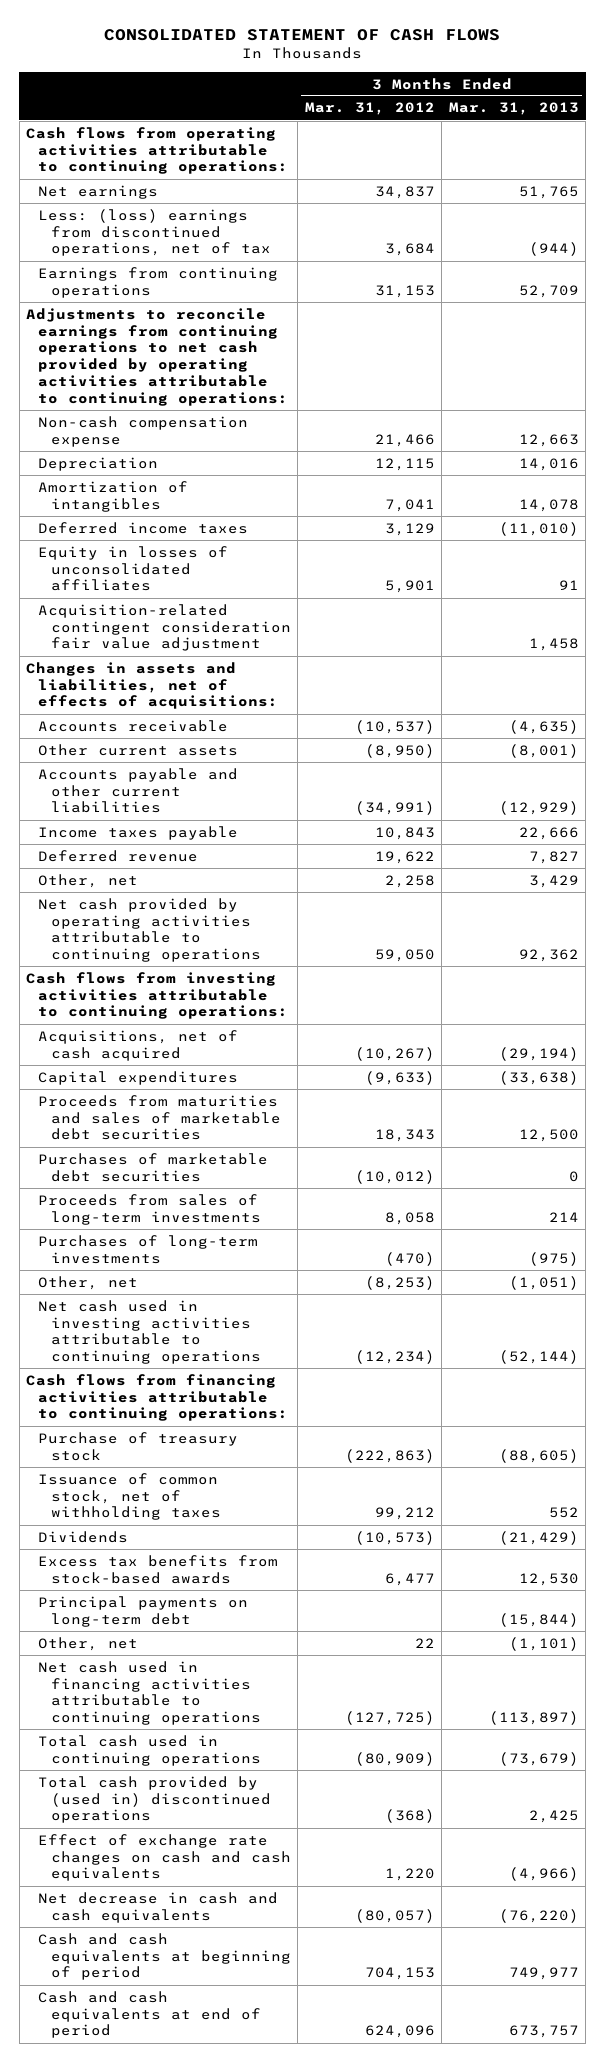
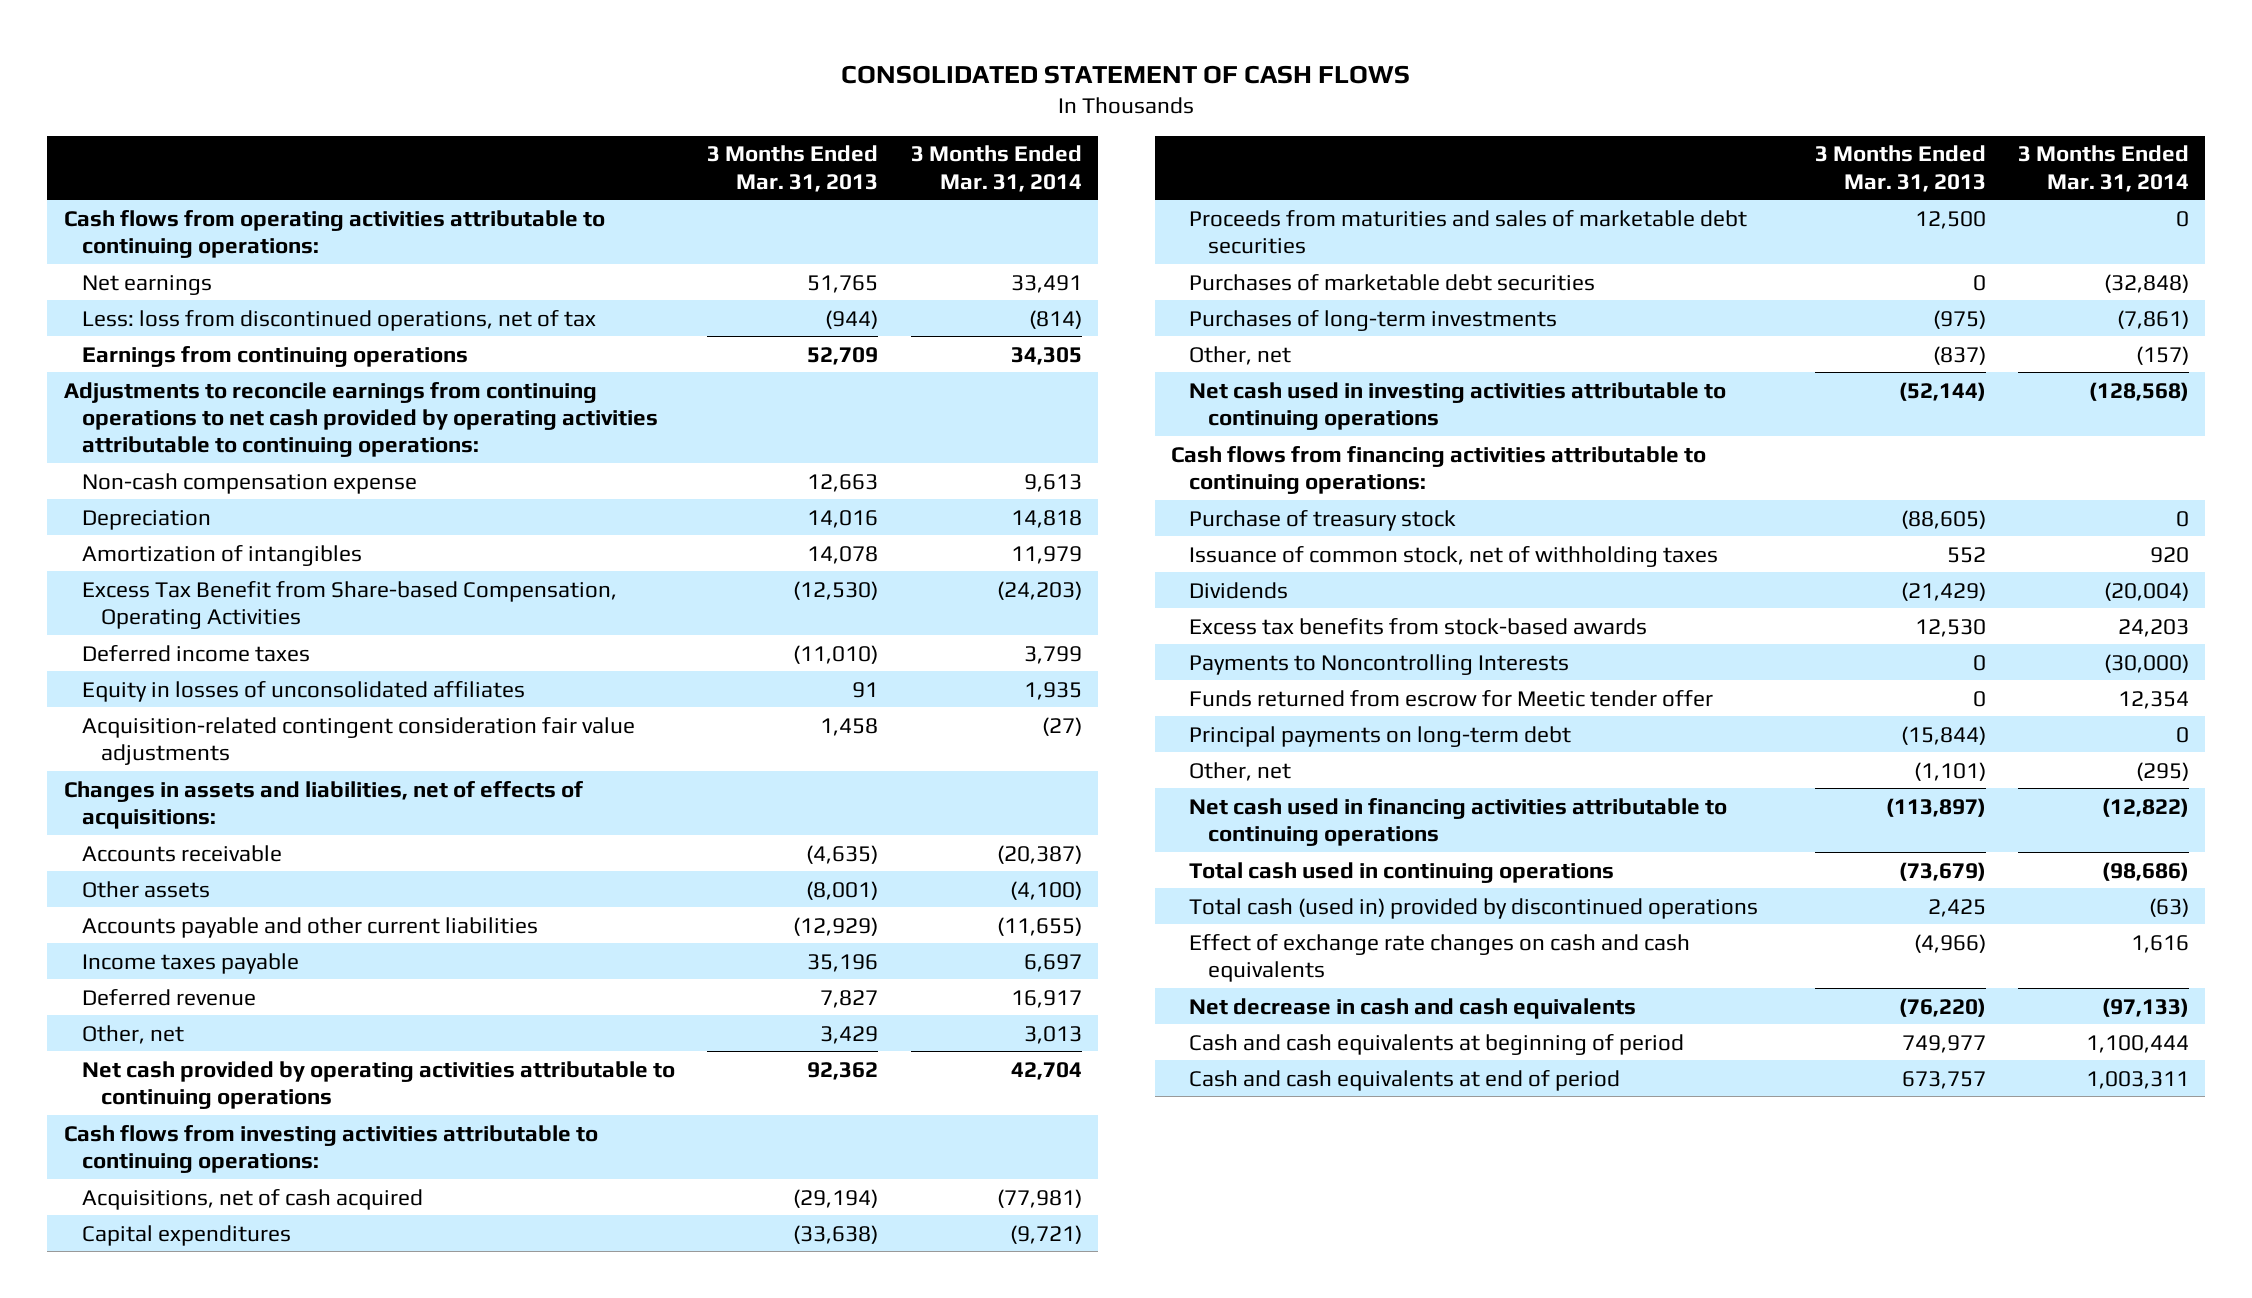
- | 3 Months Ended Mar. 31, 2012 | 3 Months Ended Mar. 31, 2013
+ | 3 Months Ended Mar. 31, 2013 | 3 Months Ended Mar. 31, 2014
- Less: (loss) earnings from discontinued operations, net of tax | 3,684 | (944)
+ Less: loss from discontinued operations, net of tax | (944) | (814)
+ Excess Tax Benefit from Share-based Compensation, Operating Activities | (12,530) | (24,203)
- Acquisition-related contingent consideration fair value adjustment | | 1,458
+ Acquisition-related contingent consideration fair value adjustments | 1,458 | (27)
- Other current assets | (8,950) | (8,001)
+ Other assets | (8,001) | (4,100)
- Income taxes payable | 10,843 | 22,666
+ Income taxes payable | 35,196 | 6,697
- Proceeds from sales of long-term investments | 8,058 | 214
- Other, net | (8,253) | (1,051)
+ Other, net | (837) | (157)
+ Payments to Noncontrolling Interests | 0 | (30,000)
+ Funds returned from escrow for Meetic tender offer | 0 | 12,354
- Total cash provided by (used in) discontinued operations | (368) | 2,425
+ Total cash (used in) provided by discontinued operations | 2,425 | (63)

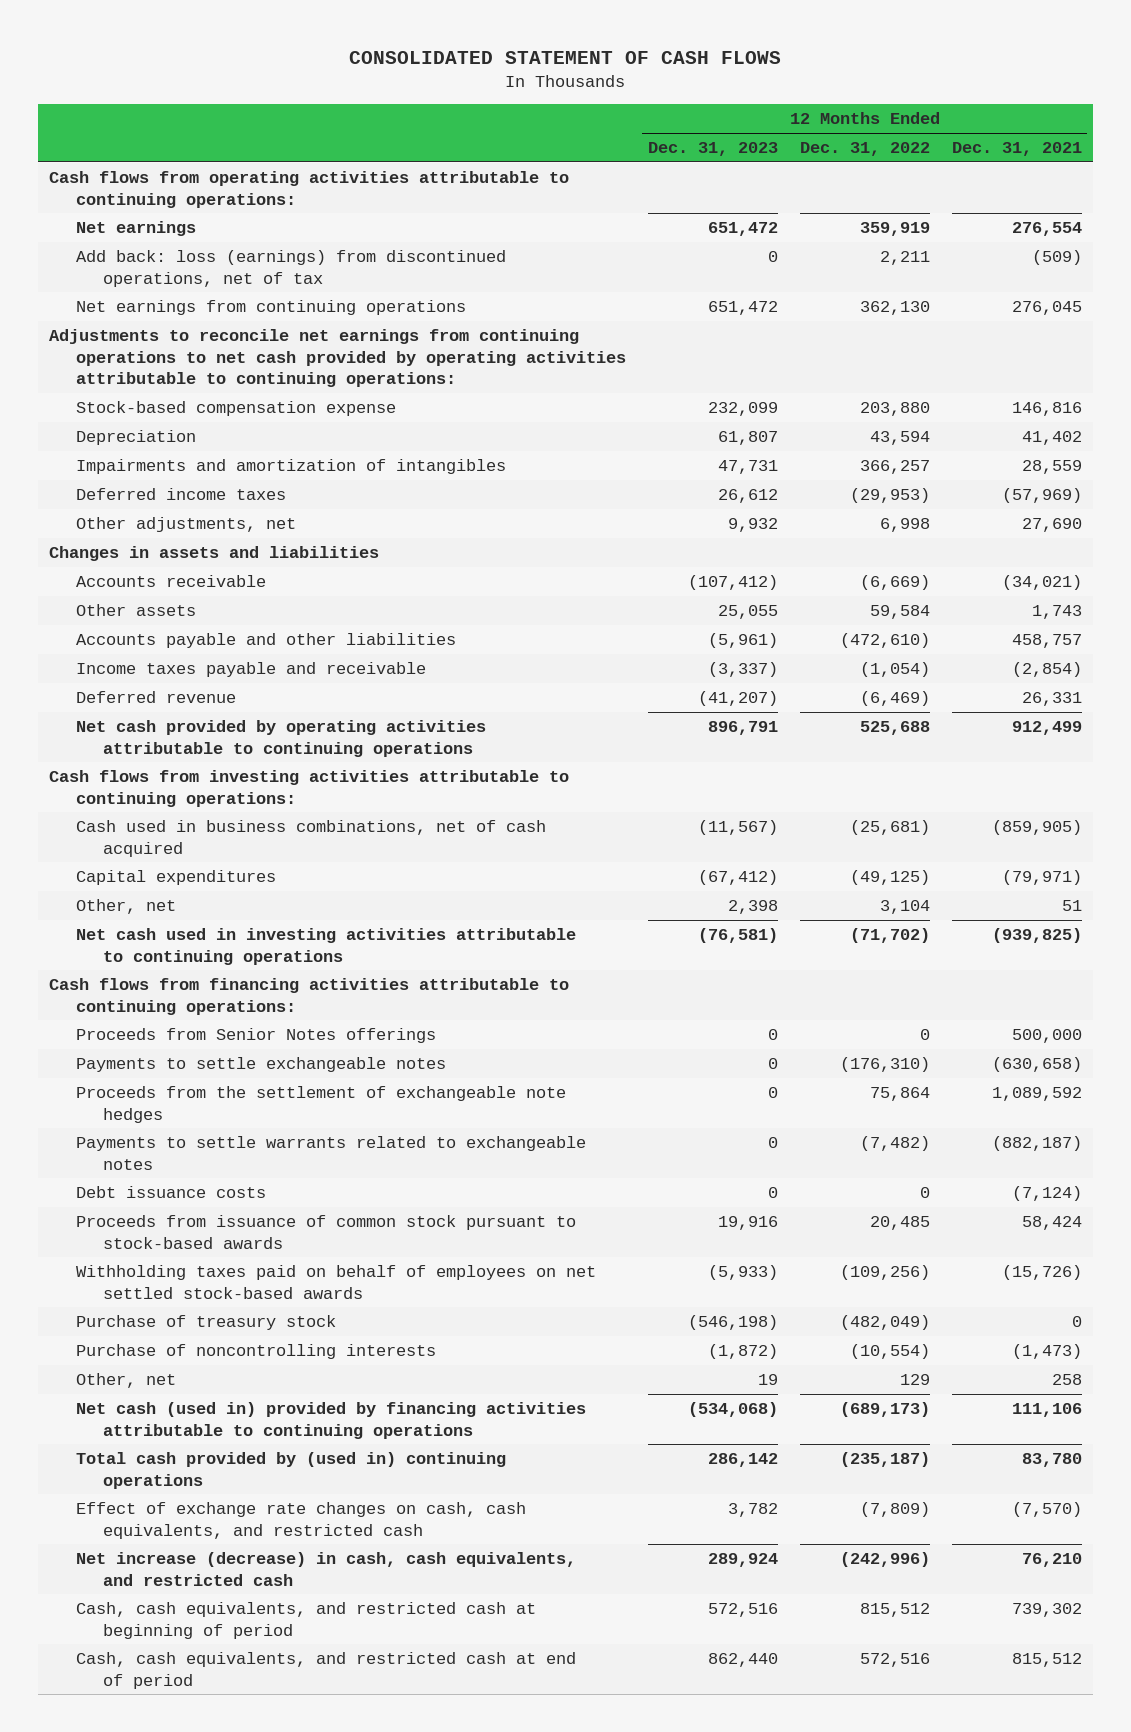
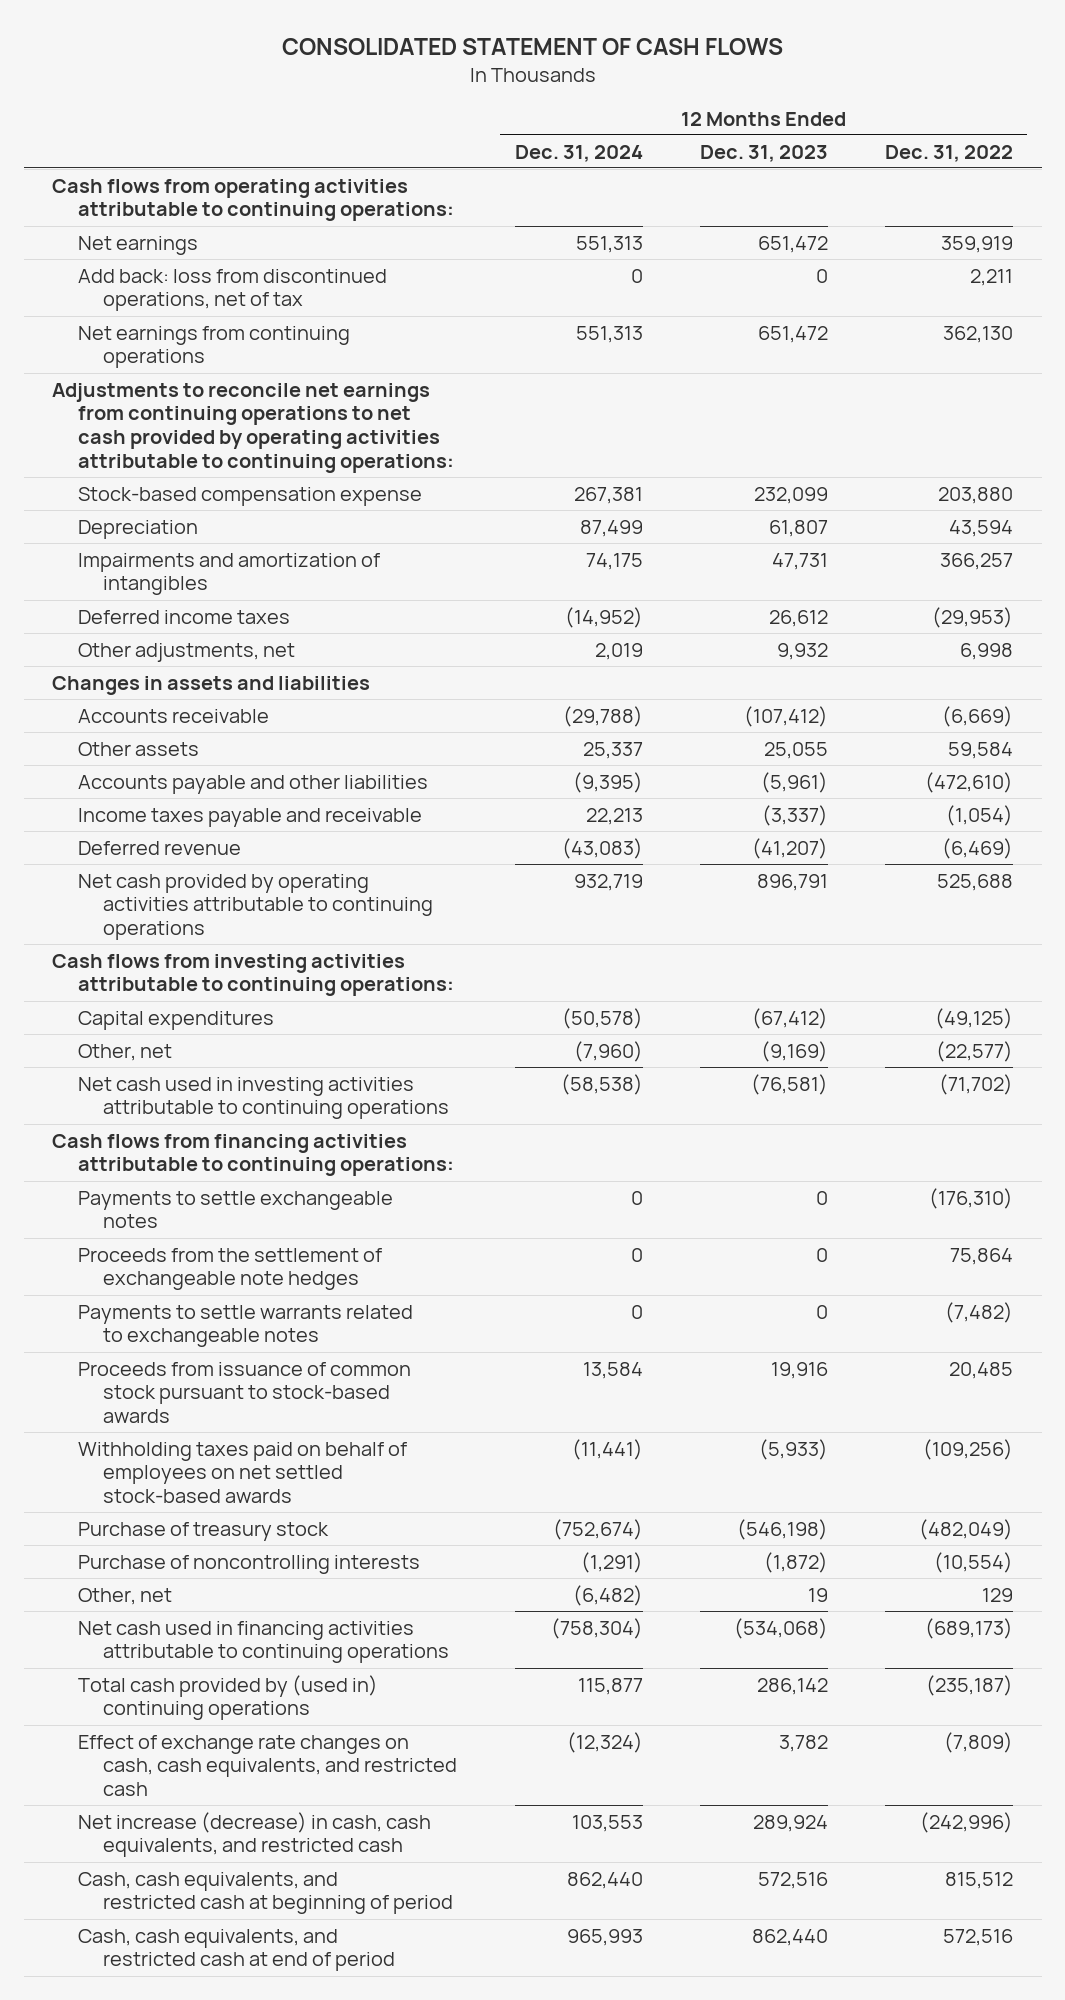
- | 12 Months Ended Dec. 31, 2023 | 12 Months Ended Dec. 31, 2022 | 12 Months Ended Dec. 31, 2021
+ | 12 Months Ended Dec. 31, 2024 | 12 Months Ended Dec. 31, 2023 | 12 Months Ended Dec. 31, 2022
- Add back: loss (earnings) from discontinued operations, net of tax | 0 | 2,211 | (509)
+ Add back: loss from discontinued operations, net of tax | 0 | 0 | 2,211
- Cash used in business combinations, net of cash acquired | (11,567) | (25,681) | (859,905)
- Other, net | 2,398 | 3,104 | 51
+ Other, net | (7,960) | (9,169) | (22,577)
- Proceeds from Senior Notes offerings | 0 | 0 | 500,000
- Debt issuance costs | 0 | 0 | (7,124)
- Net cash (used in) provided by financing activities attributable to continuing operations | (534,068) | (689,173) | 111,106
+ Net cash used in financing activities attributable to continuing operations | (758,304) | (534,068) | (689,173)

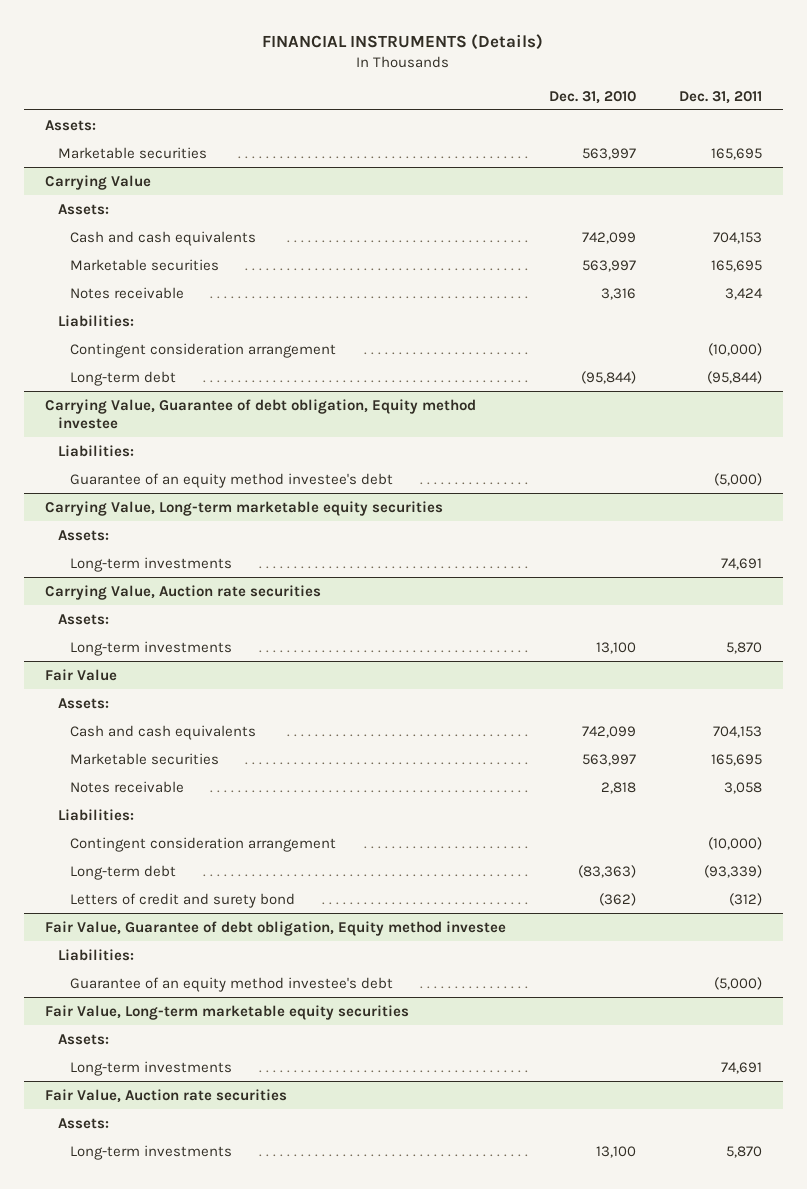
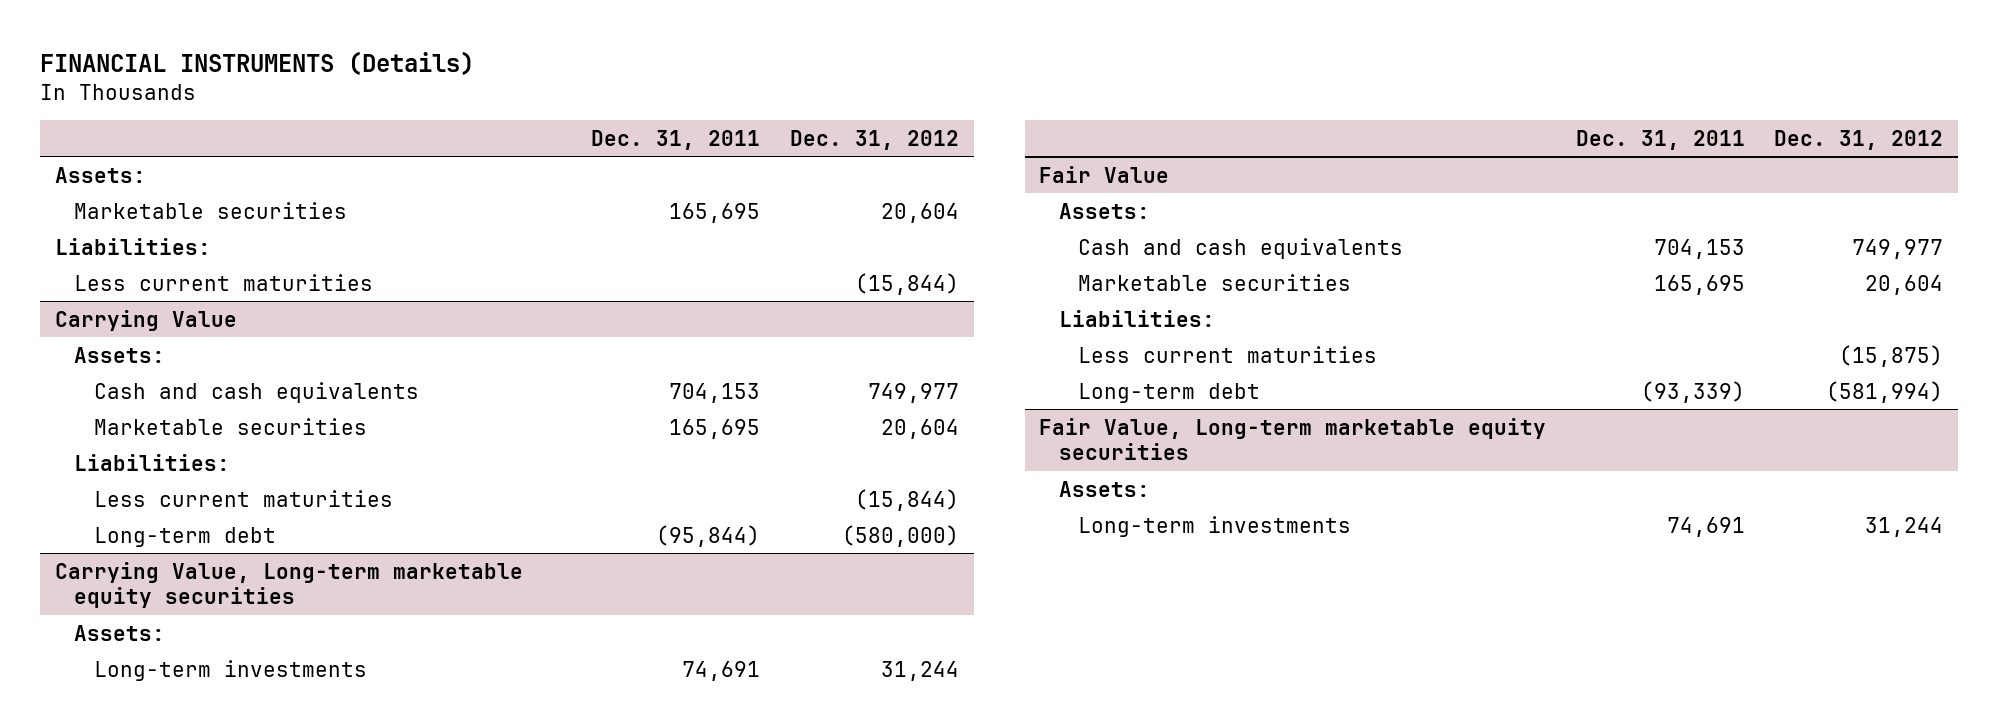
- | Dec. 31, 2010 | Dec. 31, 2011
+ | Dec. 31, 2011 | Dec. 31, 2012
+ Liabilities:
+ Less current maturities | | (15,844)
@ Carrying Value
- Notes receivable | 3,316 | 3,424
- Contingent consideration arrangement | | (10,000)
+ Less current maturities | | (15,844)
- Carrying Value, Guarantee of debt obligation, Equity method investee
- Liabilities:
- Guarantee of an equity method investee's debt | | (5,000)
- Carrying Value, Auction rate securities
- Assets:
- Long-term investments | 13,100 | 5,870
@ Fair Value
- Notes receivable | 2,818 | 3,058
- Contingent consideration arrangement | | (10,000)
+ Less current maturities | | (15,875)
- Letters of credit and surety bond | (362) | (312)
- Fair Value, Guarantee of debt obligation, Equity method investee
- Liabilities:
- Guarantee of an equity method investee's debt | | (5,000)
- Fair Value, Auction rate securities
- Assets:
- Long-term investments | 13,100 | 5,870

